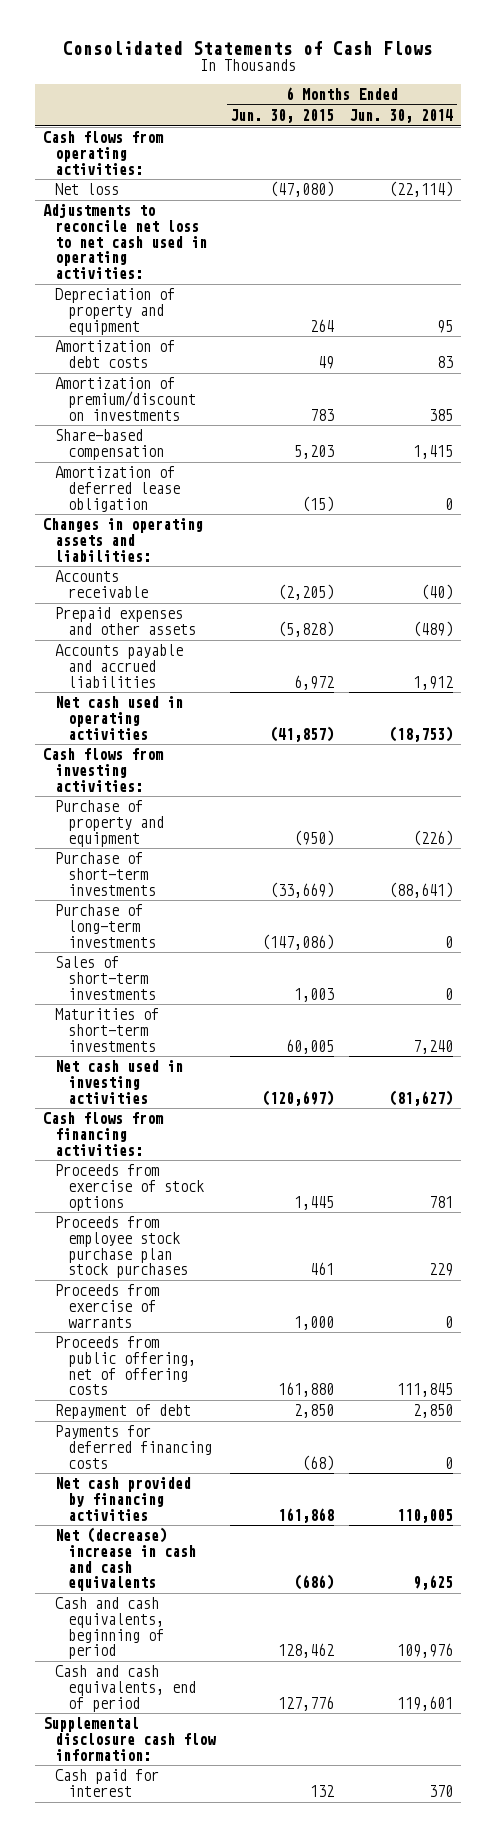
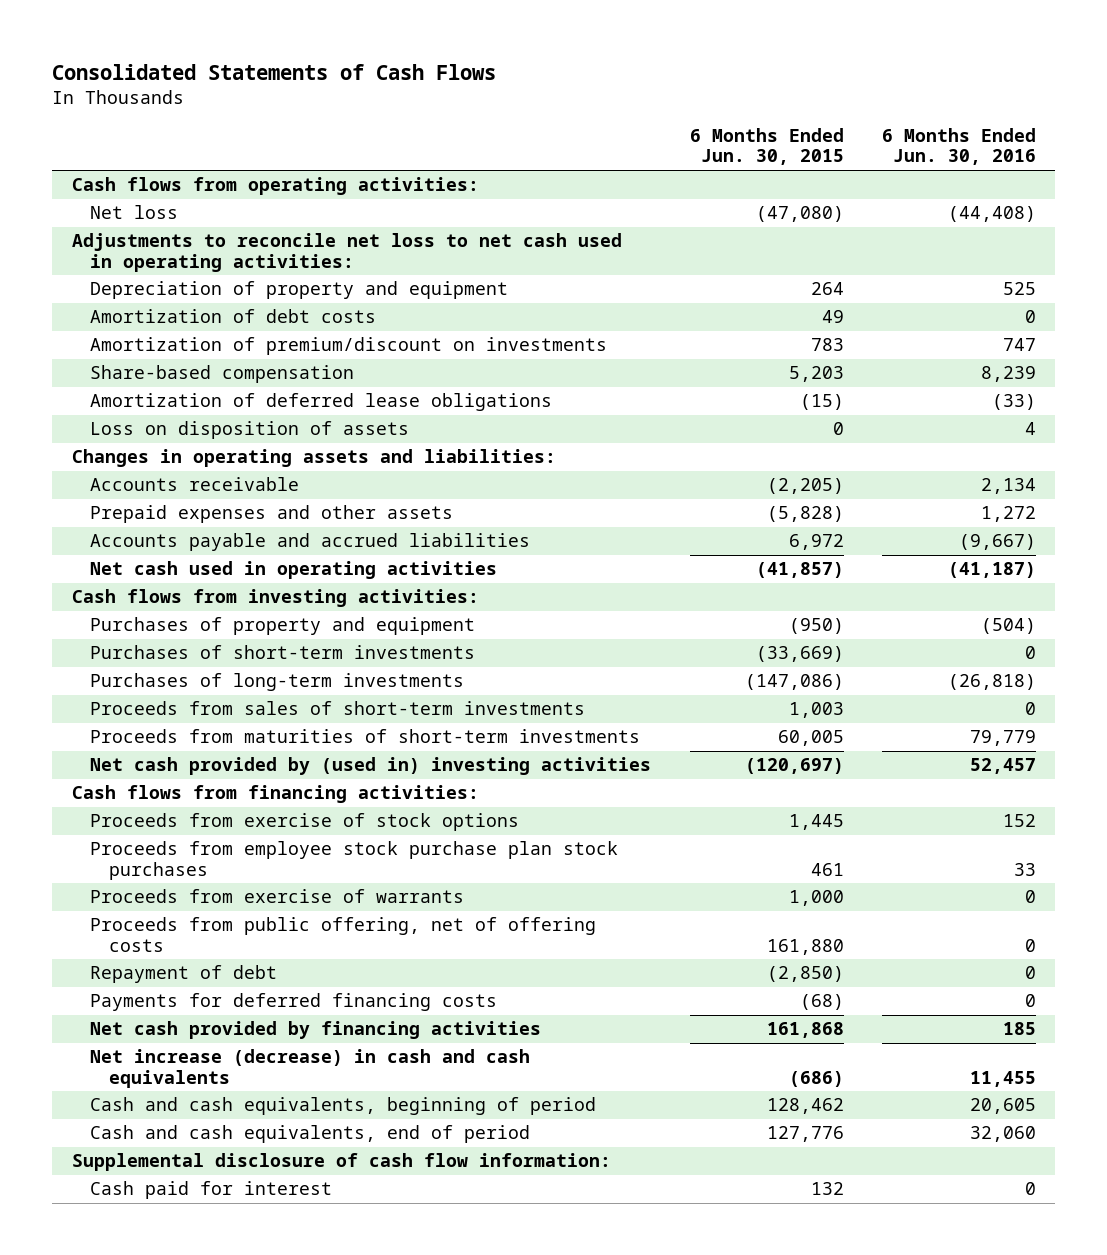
- | 6 Months Ended Jun. 30, 2015 | 6 Months Ended Jun. 30, 2014
+ | 6 Months Ended Jun. 30, 2015 | 6 Months Ended Jun. 30, 2016
- Amortization of deferred lease obligation | (15) | 0
+ Amortization of deferred lease obligations | (15) | (33)
+ Loss on disposition of assets | 0 | 4
- Purchase of property and equipment | (950) | (226)
- Purchase of short-term investments | (33,669) | (88,641)
- Purchase of long-term investments | (147,086) | 0
- Sales of short-term investments | 1,003 | 0
- Maturities of short-term investments | 60,005 | 7,240
- Net cash used in investing activities | (120,697) | (81,627)
+ Purchases of property and equipment | (950) | (504)
+ Purchases of short-term investments | (33,669) | 0
+ Purchases of long-term investments | (147,086) | (26,818)
+ Proceeds from sales of short-term investments | 1,003 | 0
+ Proceeds from maturities of short-term investments | 60,005 | 79,779
+ Net cash provided by (used in) investing activities | (120,697) | 52,457
- Repayment of debt | 2,850 | 2,850
+ Repayment of debt | (2,850) | 0
- Net (decrease) increase in cash and cash equivalents | (686) | 9,625
+ Net increase (decrease) in cash and cash equivalents | (686) | 11,455
- Supplemental disclosure cash flow information:
+ Supplemental disclosure of cash flow information:

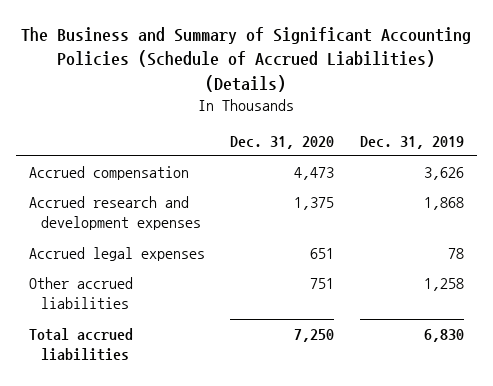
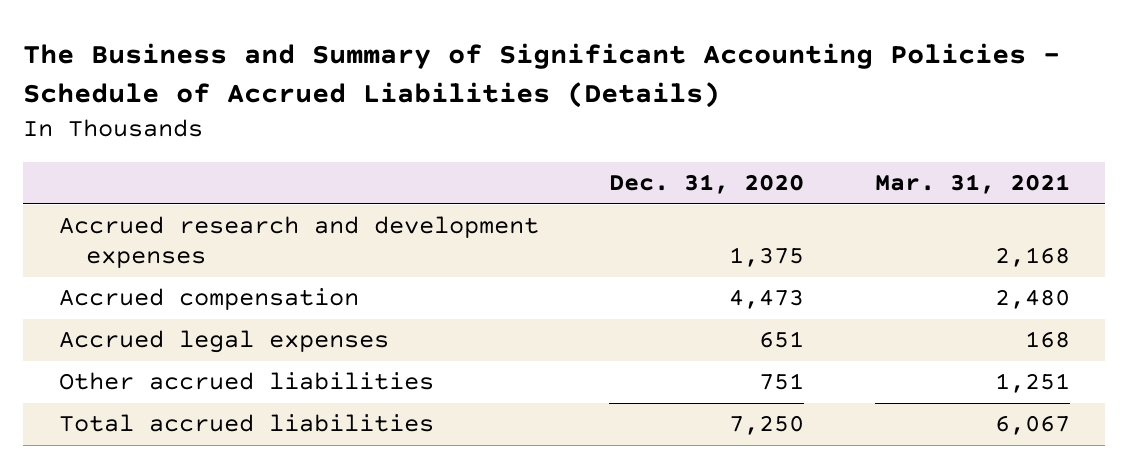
- The Business and Summary of Significant Accounting Policies (Schedule of Accrued Liabilities) (Details)
+ The Business and Summary of Significant Accounting Policies - Schedule of Accrued Liabilities (Details)
- | Dec. 31, 2020 | Dec. 31, 2019
+ | Dec. 31, 2020 | Mar. 31, 2021
moved down: Accrued compensation | 4,473 | 2,480

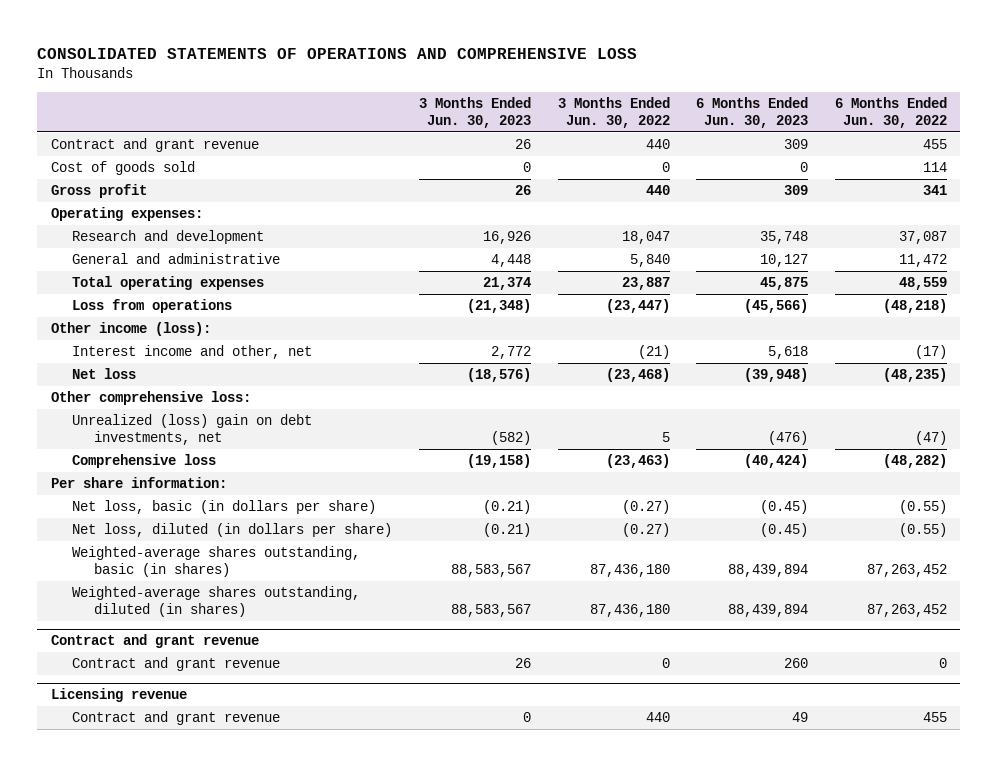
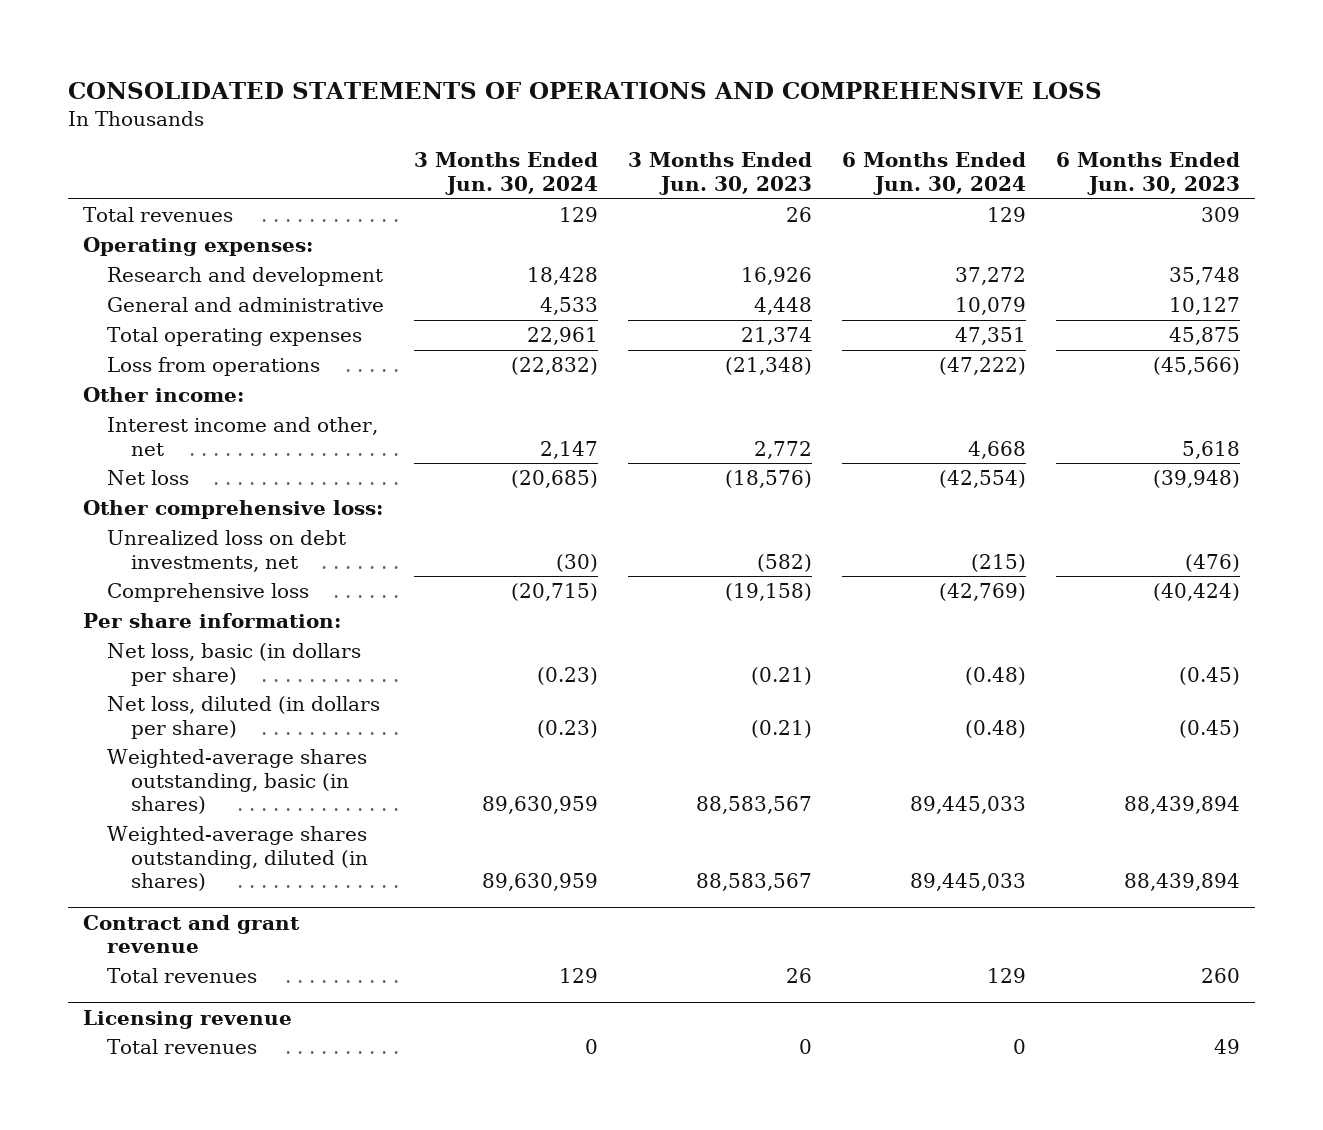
- | 3 Months Ended Jun. 30, 2023 | 3 Months Ended Jun. 30, 2022 | 6 Months Ended Jun. 30, 2023 | 6 Months Ended Jun. 30, 2022
+ | 3 Months Ended Jun. 30, 2024 | 3 Months Ended Jun. 30, 2023 | 6 Months Ended Jun. 30, 2024 | 6 Months Ended Jun. 30, 2023
- Contract and grant revenue | 26 | 440 | 309 | 455
- Cost of goods sold | 0 | 0 | 0 | 114
- Gross profit | 26 | 440 | 309 | 341
+ Total revenues | 129 | 26 | 129 | 309
- Other income (loss):
+ Other income:
- Unrealized (loss) gain on debt investments, net | (582) | 5 | (476) | (47)
+ Unrealized loss on debt investments, net | (30) | (582) | (215) | (476)
@ Contract and grant revenue
- Contract and grant revenue | 26 | 0 | 260 | 0
+ Total revenues | 129 | 26 | 129 | 260
@ Licensing revenue
- Contract and grant revenue | 0 | 440 | 49 | 455
+ Total revenues | 0 | 0 | 0 | 49

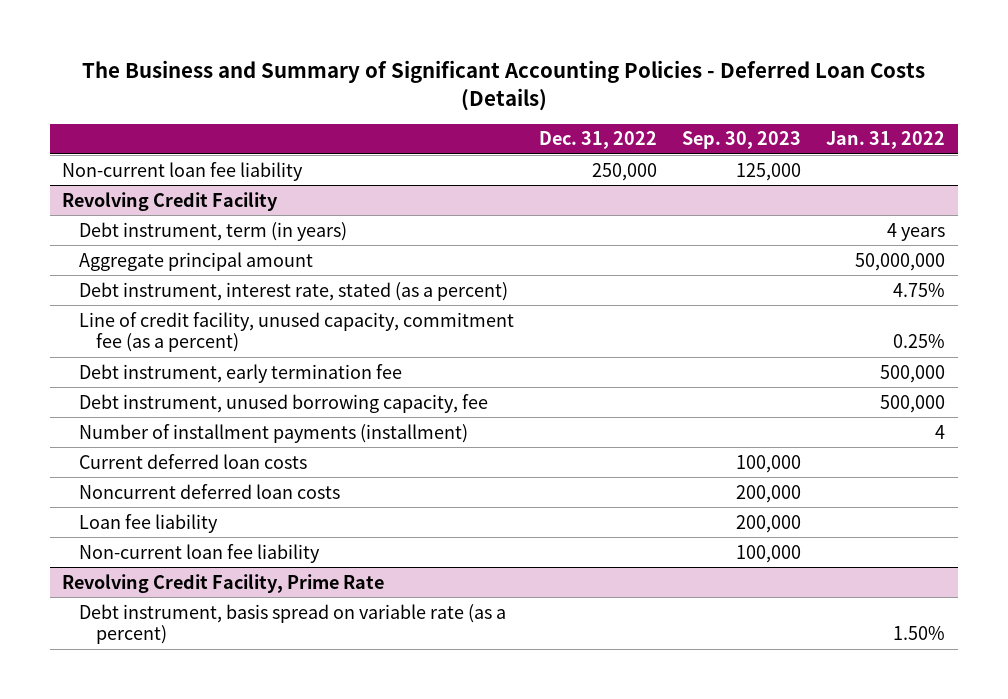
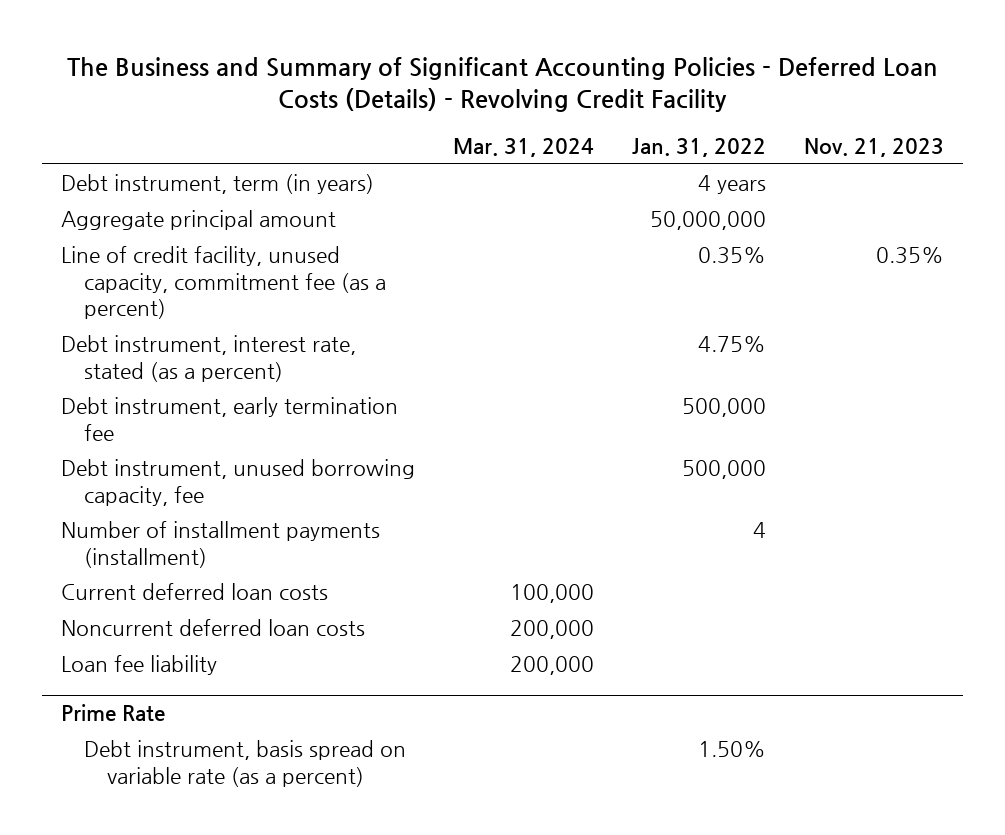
- The Business and Summary of Significant Accounting Policies - Deferred Loan Costs (Details)
+ The Business and Summary of Significant Accounting Policies - Deferred Loan Costs (Details) - Revolving Credit Facility
- | Dec. 31, 2022 | Sep. 30, 2023 | Jan. 31, 2022
+ | Mar. 31, 2024 | Jan. 31, 2022 | Nov. 21, 2023
- Non-current loan fee liability | 250,000 | 125,000 |
- Revolving Credit Facility
+ Line of credit facility, unused capacity, commitment fee (as a percent) | | 0.35% | 0.35%
- Line of credit facility, unused capacity, commitment fee (as a percent) | | | 0.25%
- Non-current loan fee liability | | 100,000 |
- Revolving Credit Facility, Prime Rate
+ Prime Rate

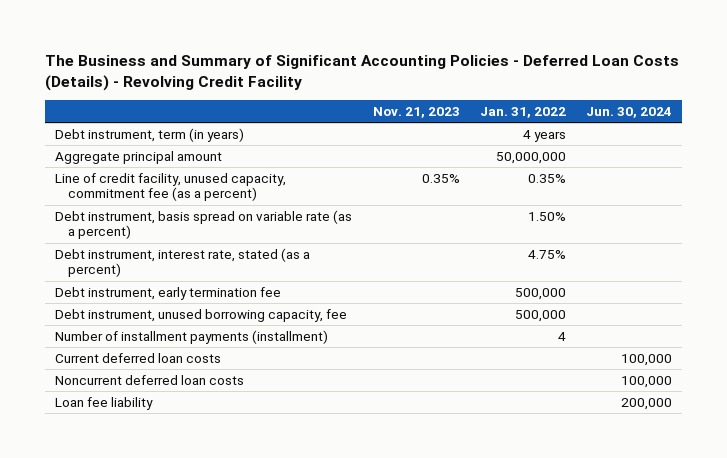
- | Mar. 31, 2024 | Jan. 31, 2022 | Nov. 21, 2023
+ | Nov. 21, 2023 | Jan. 31, 2022 | Jun. 30, 2024
+ Debt instrument, basis spread on variable rate (as a percent) | | 1.50% |
- Prime Rate
- Debt instrument, basis spread on variable rate (as a percent) | | 1.50% |

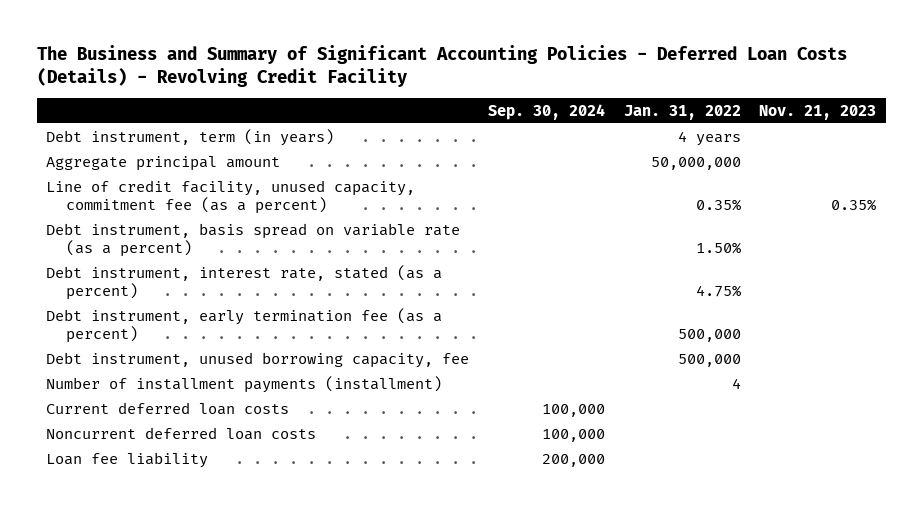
- | Nov. 21, 2023 | Jan. 31, 2022 | Jun. 30, 2024
+ | Sep. 30, 2024 | Jan. 31, 2022 | Nov. 21, 2023
- Debt instrument, early termination fee | | 500,000 |
+ Debt instrument, early termination fee (as a percent) | | 500,000 |

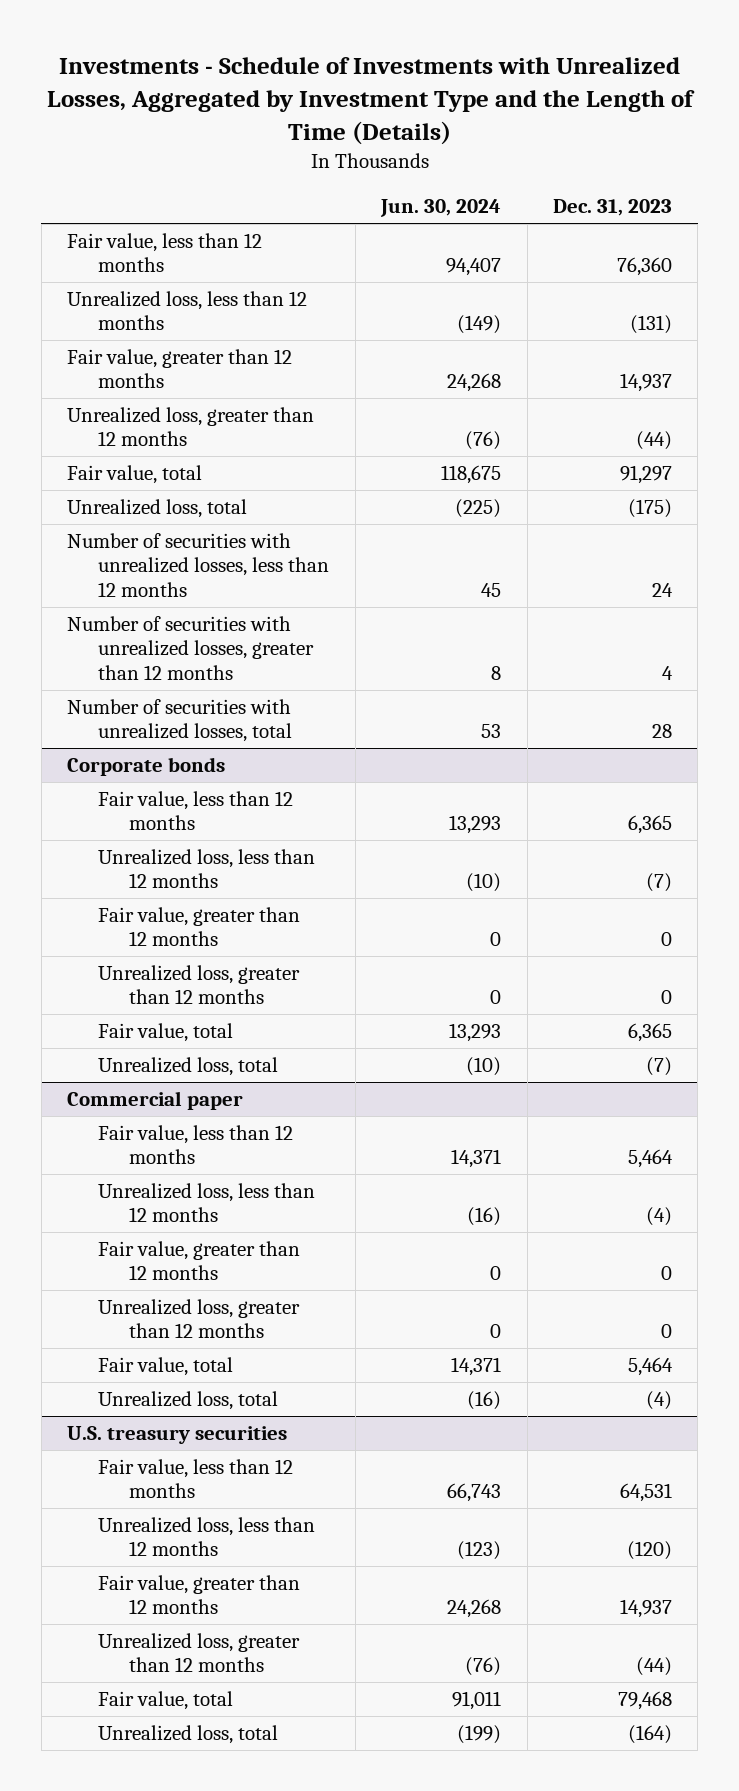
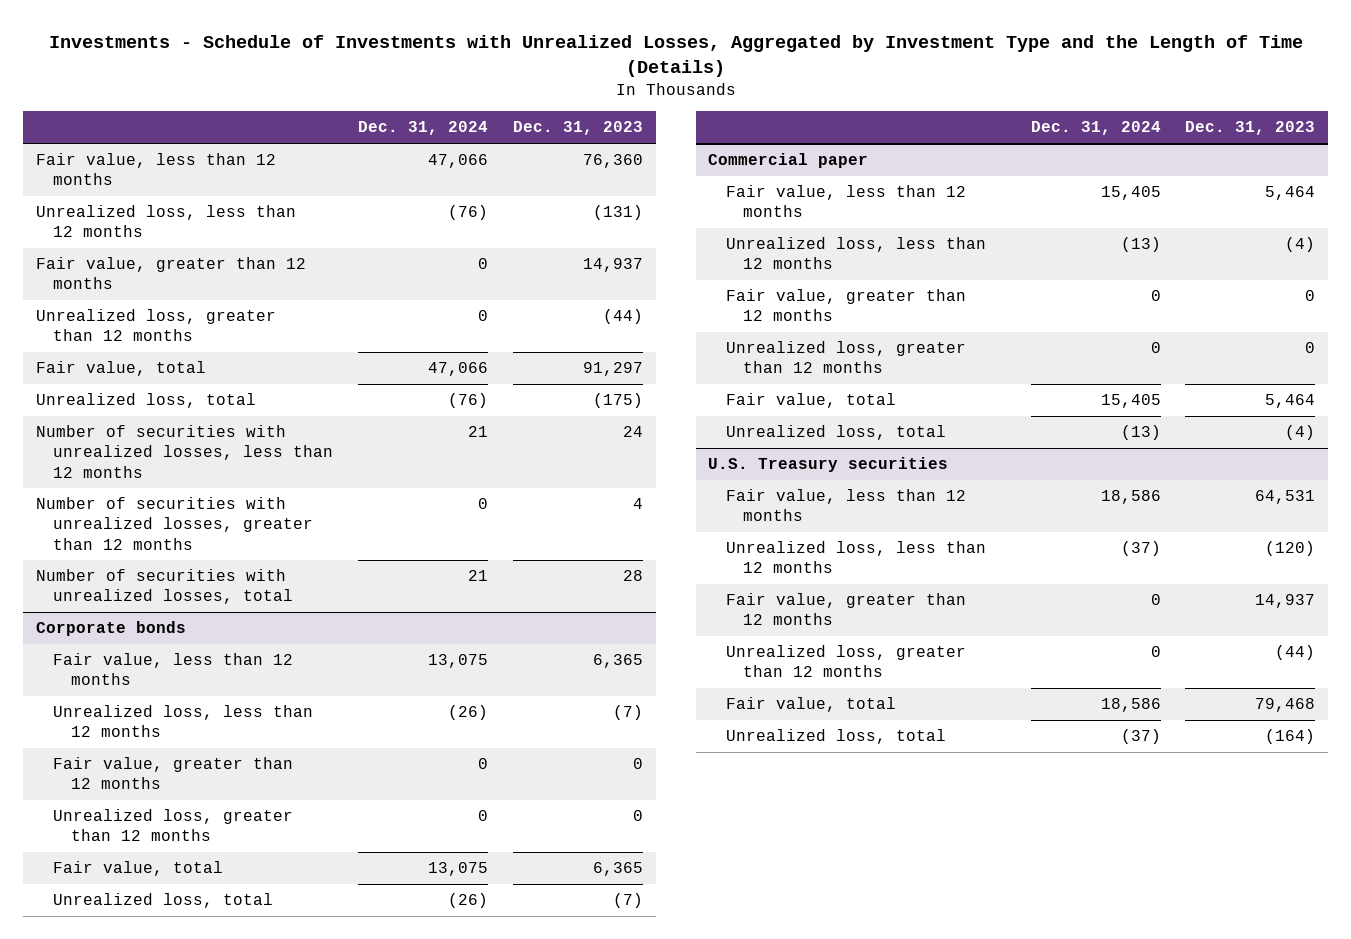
- | Jun. 30, 2024 | Dec. 31, 2023
+ | Dec. 31, 2024 | Dec. 31, 2023
- U.S. treasury securities
+ U.S. Treasury securities

